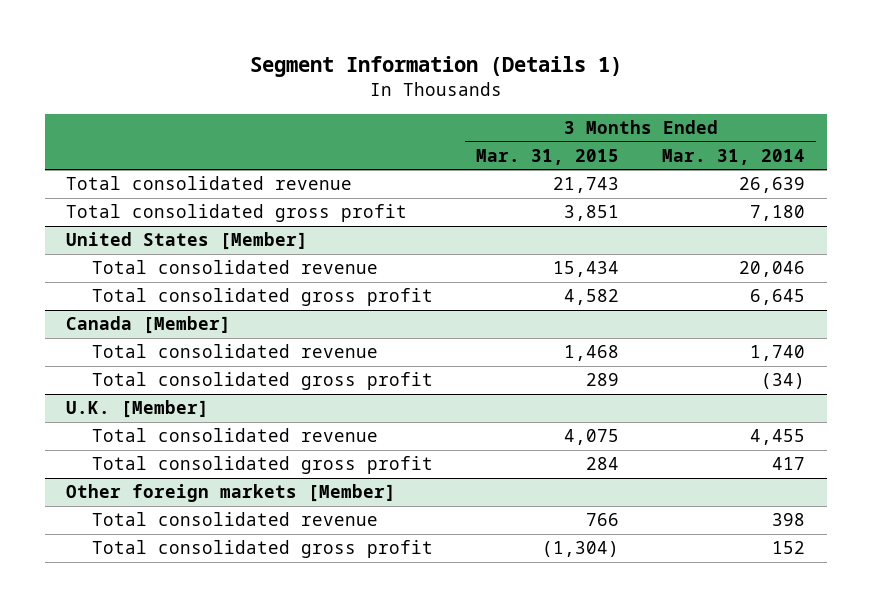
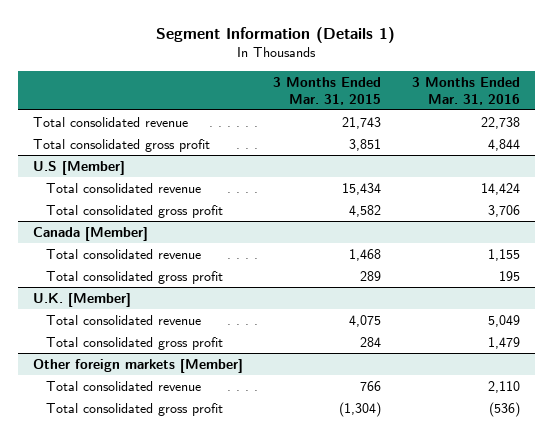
- | 3 Months Ended Mar. 31, 2015 | 3 Months Ended Mar. 31, 2014
+ | 3 Months Ended Mar. 31, 2015 | 3 Months Ended Mar. 31, 2016
- United States [Member]
+ U.S [Member]

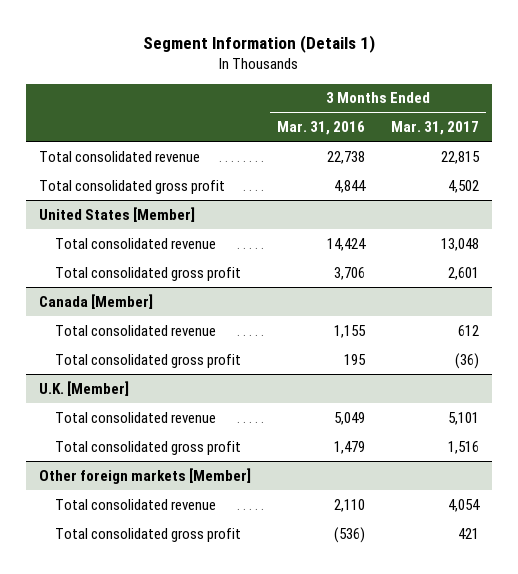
- | 3 Months Ended Mar. 31, 2015 | 3 Months Ended Mar. 31, 2016
+ | 3 Months Ended Mar. 31, 2016 | 3 Months Ended Mar. 31, 2017
- U.S [Member]
+ United States [Member]

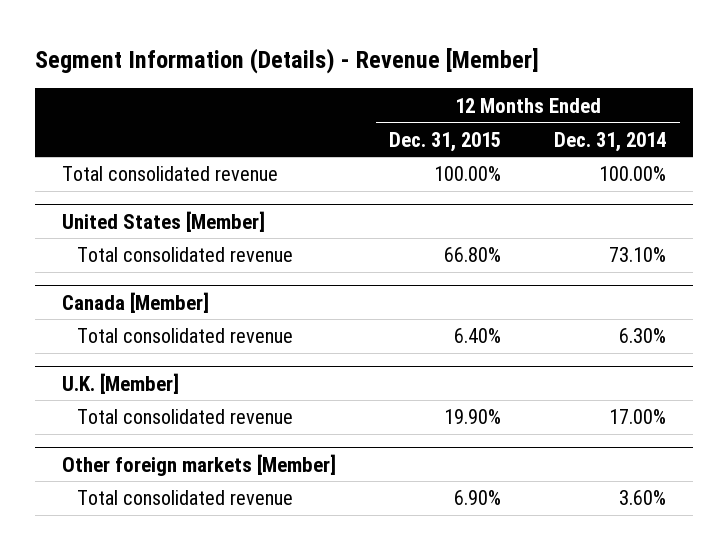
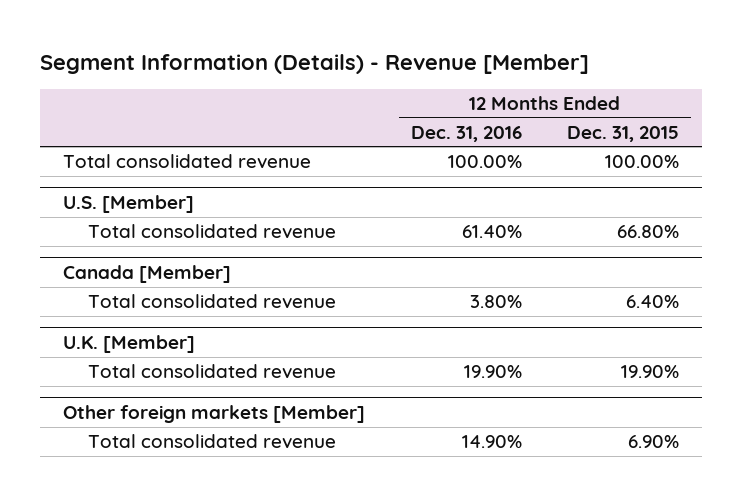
- | 12 Months Ended Dec. 31, 2015 | 12 Months Ended Dec. 31, 2014
+ | 12 Months Ended Dec. 31, 2016 | 12 Months Ended Dec. 31, 2015
- United States [Member]
+ U.S. [Member]

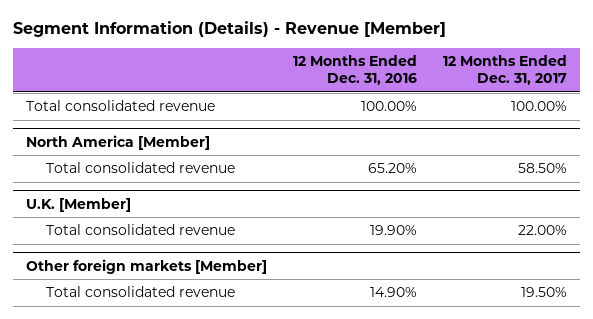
- | 12 Months Ended Dec. 31, 2016 | 12 Months Ended Dec. 31, 2015
+ | 12 Months Ended Dec. 31, 2016 | 12 Months Ended Dec. 31, 2017
- U.S. [Member]
- Total consolidated revenue | 61.40% | 66.80%
- Canada [Member]
- Total consolidated revenue | 3.80% | 6.40%
+ North America [Member]
+ Total consolidated revenue | 65.20% | 58.50%

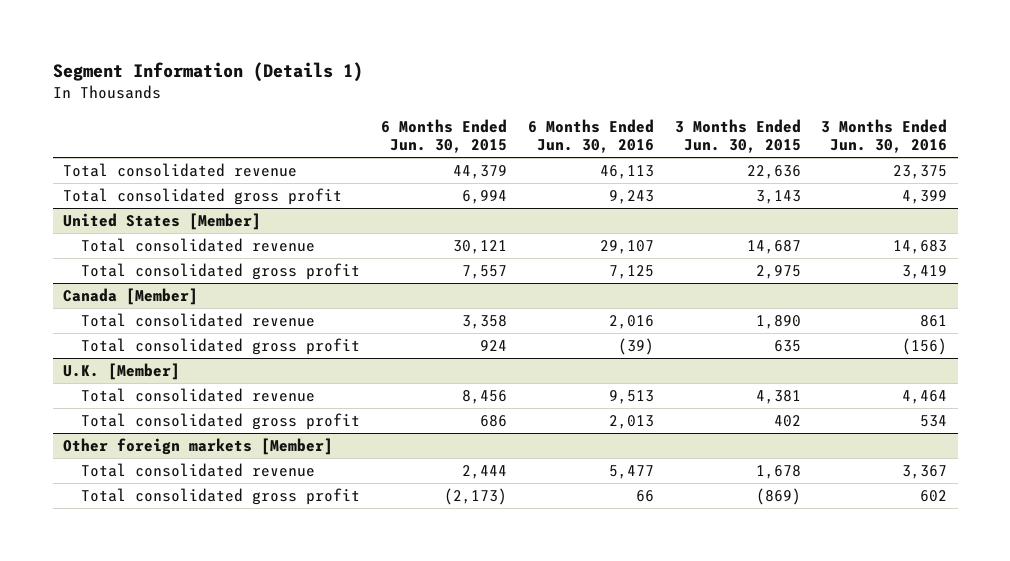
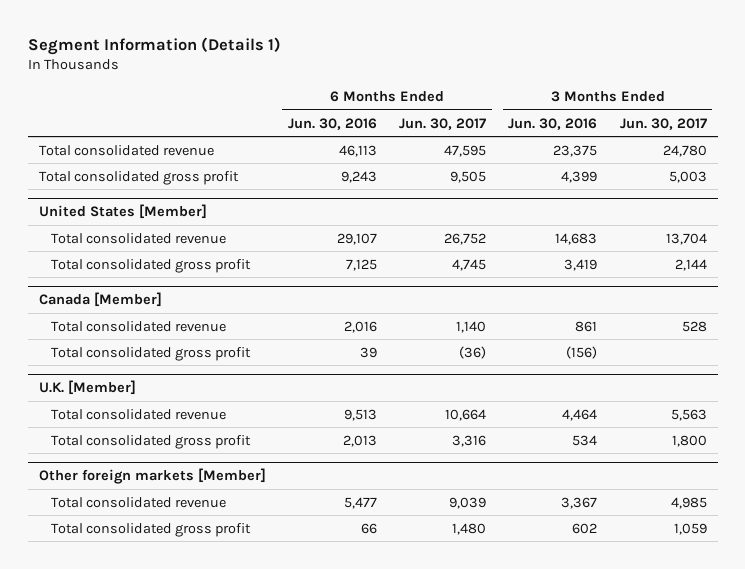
- | 6 Months Ended Jun. 30, 2015 | 6 Months Ended Jun. 30, 2016 | 3 Months Ended Jun. 30, 2015 | 3 Months Ended Jun. 30, 2016
+ | 6 Months Ended Jun. 30, 2016 | 6 Months Ended Jun. 30, 2017 | 3 Months Ended Jun. 30, 2016 | 3 Months Ended Jun. 30, 2017
@ Canada [Member]
- Total consolidated gross profit | 924 | (39) | 635 | (156)
+ Total consolidated gross profit | 39 | (36) | (156) |

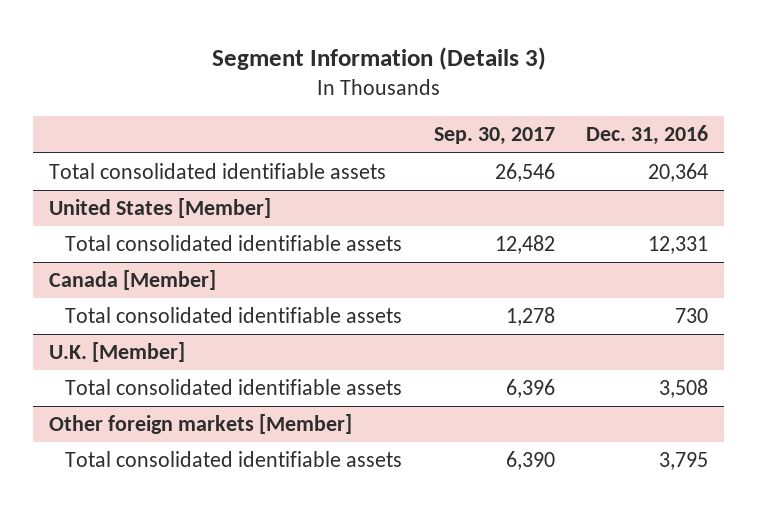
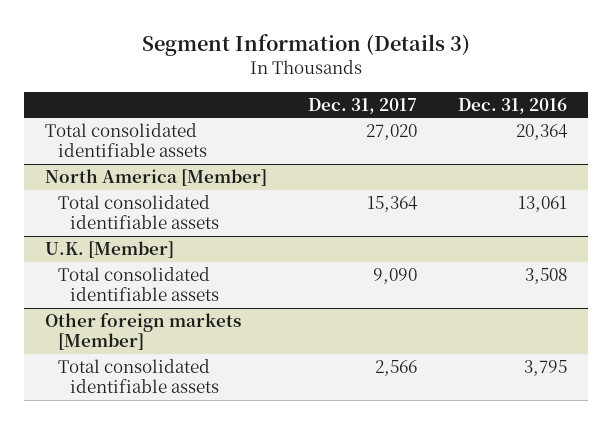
- | Sep. 30, 2017 | Dec. 31, 2016
+ | Dec. 31, 2017 | Dec. 31, 2016
- United States [Member]
- Total consolidated identifiable assets | 12,482 | 12,331
- Canada [Member]
- Total consolidated identifiable assets | 1,278 | 730
+ North America [Member]
+ Total consolidated identifiable assets | 15,364 | 13,061

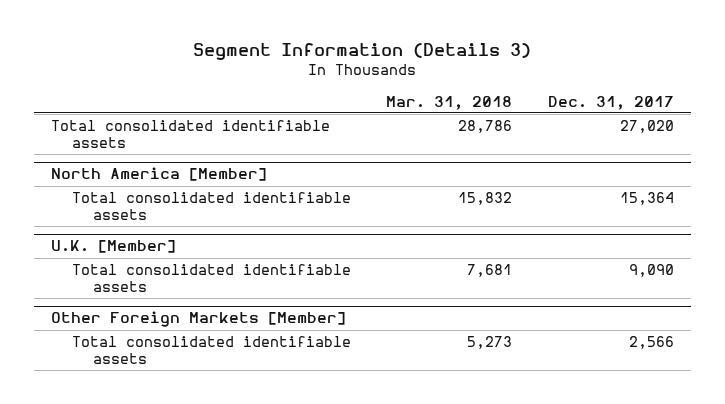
- | Dec. 31, 2017 | Dec. 31, 2016
+ | Mar. 31, 2018 | Dec. 31, 2017
- Other foreign markets [Member]
+ Other Foreign Markets [Member]

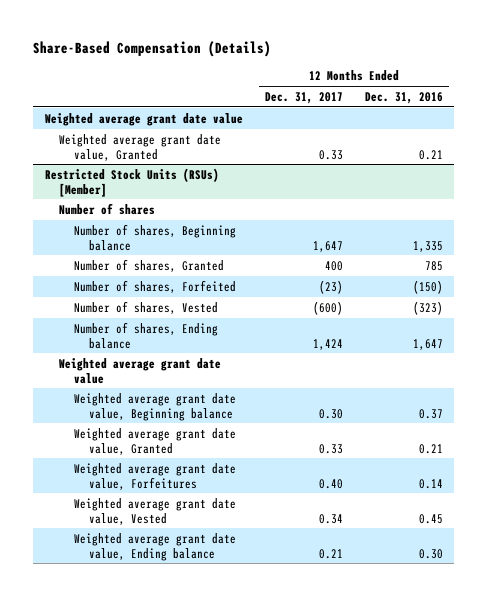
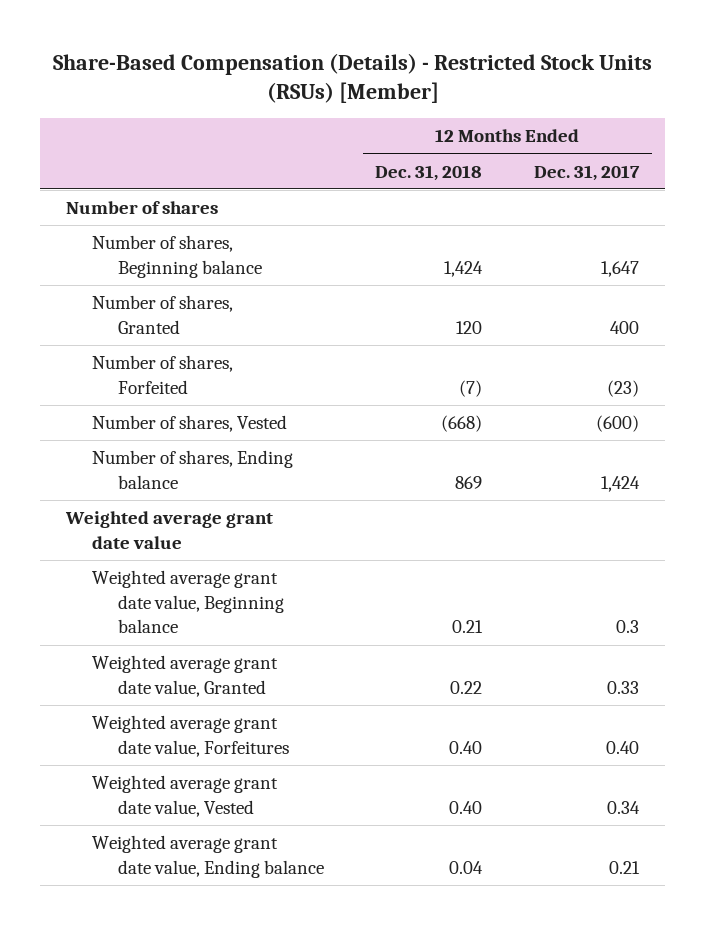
- Share-Based Compensation (Details)
+ Share-Based Compensation (Details) - Restricted Stock Units (RSUs) [Member]
- | 12 Months Ended Dec. 31, 2017 | 12 Months Ended Dec. 31, 2016
+ | 12 Months Ended Dec. 31, 2018 | 12 Months Ended Dec. 31, 2017
- Weighted average grant date value
- Weighted average grant date value, Granted | 0.33 | 0.21
- Restricted Stock Units (RSUs) [Member]
- Weighted average grant date value, Beginning balance | 0.30 | 0.37
+ Weighted average grant date value, Beginning balance | 0.21 | 0.3

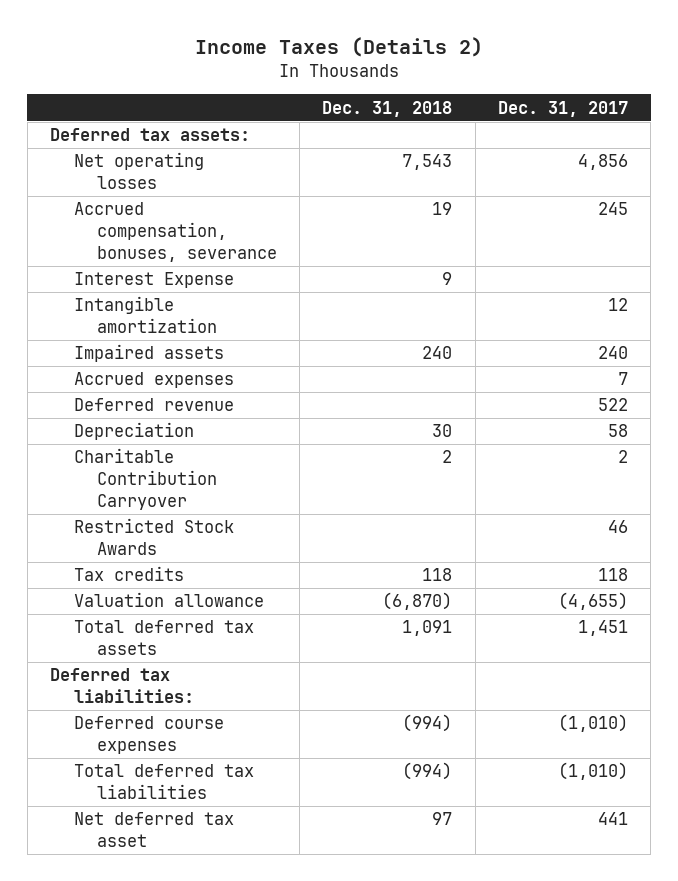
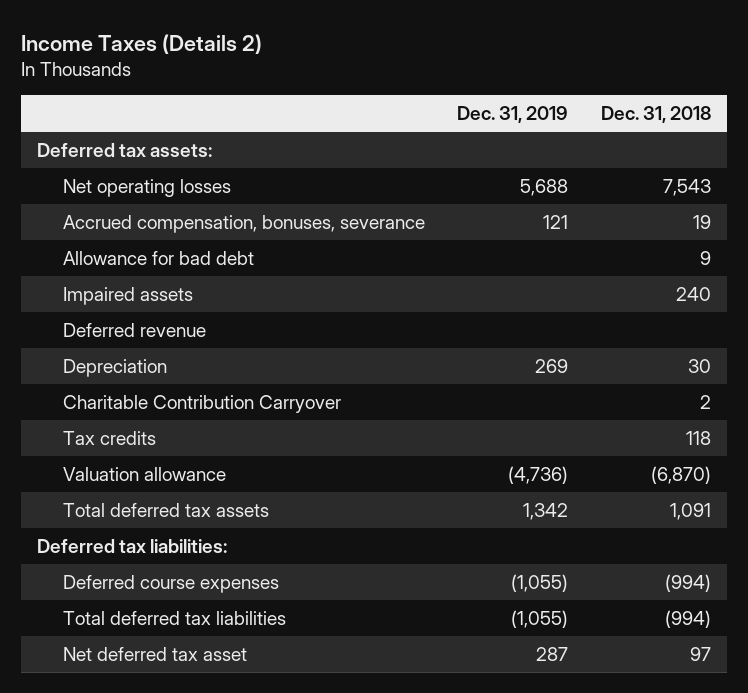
- | Dec. 31, 2018 | Dec. 31, 2017
+ | Dec. 31, 2019 | Dec. 31, 2018
- Interest Expense | 9 |
- Intangible amortization | | 12
+ Allowance for bad debt | | 9
- Accrued expenses | | 7
- Restricted Stock Awards | | 46

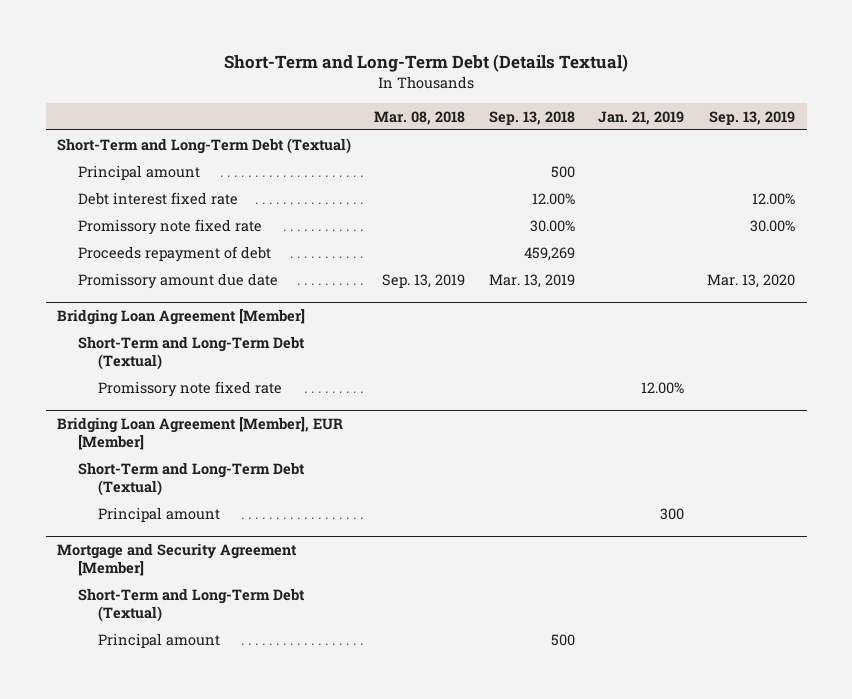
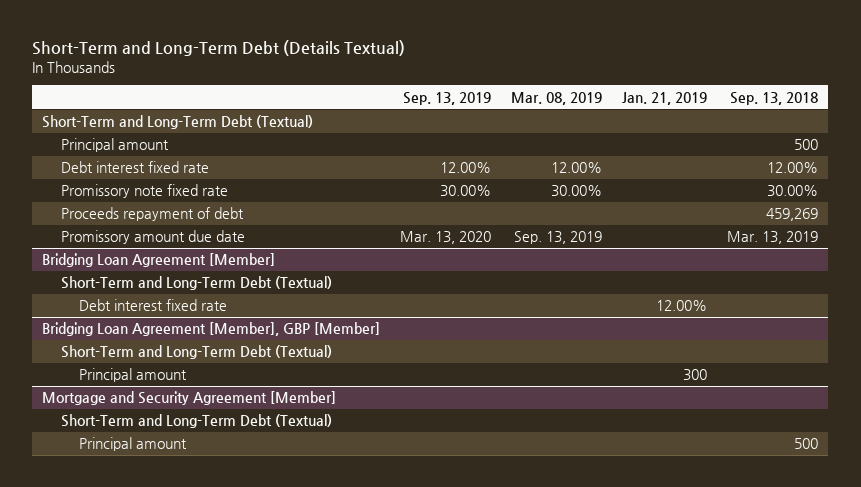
- | Mar. 08, 2018 | Sep. 13, 2018 | Jan. 21, 2019 | Sep. 13, 2019
+ | Sep. 13, 2019 | Mar. 08, 2019 | Jan. 21, 2019 | Sep. 13, 2018
@ Bridging Loan Agreement [Member]
- Promissory note fixed rate | | | 12.00% |
- Bridging Loan Agreement [Member], EUR [Member]
@ Bridging Loan Agreement [Member]
+ Debt interest fixed rate | | | 12.00% |
+ Bridging Loan Agreement [Member], GBP [Member]

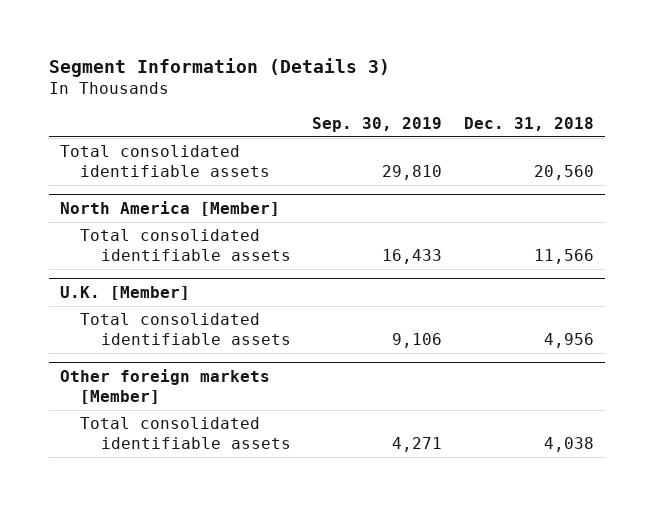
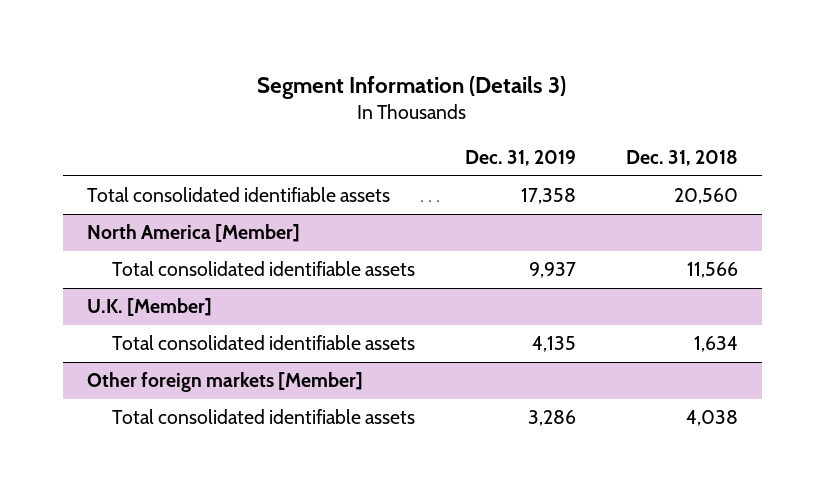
- | Sep. 30, 2019 | Dec. 31, 2018
+ | Dec. 31, 2019 | Dec. 31, 2018
@ U.K. [Member]
- Total consolidated identifiable assets | 9,106 | 4,956
+ Total consolidated identifiable assets | 4,135 | 1,634

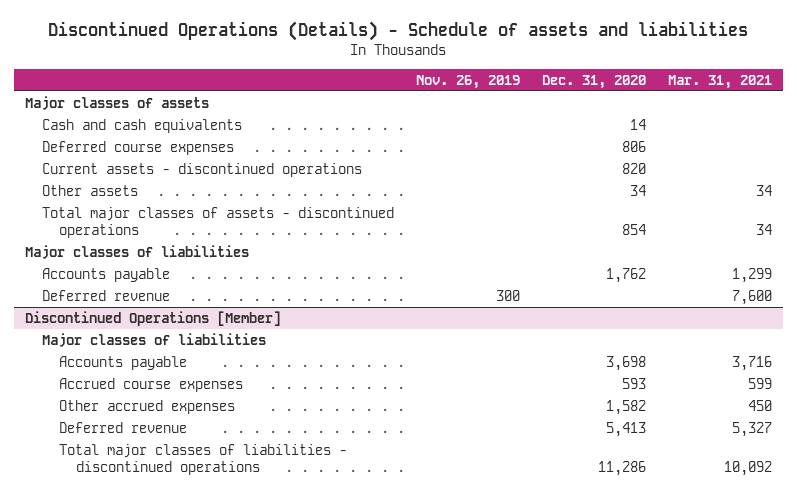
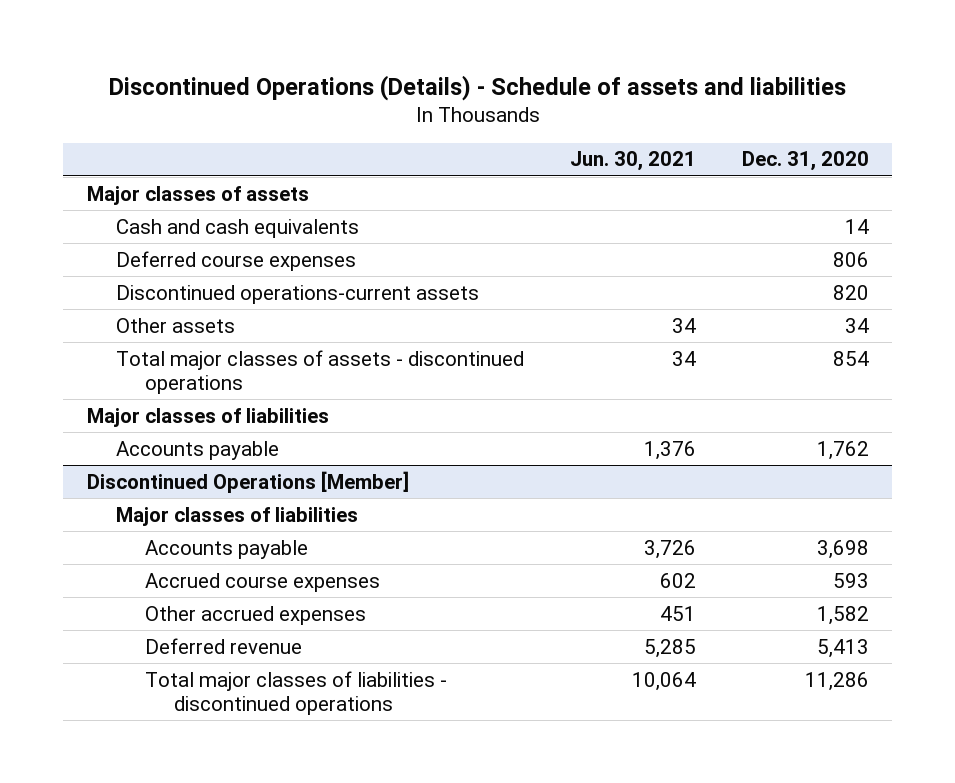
- | Nov. 26, 2019 | Dec. 31, 2020 | Mar. 31, 2021
+ | Jun. 30, 2021 | Dec. 31, 2020
- Current assets - discontinued operations | | 820 |
+ Discontinued operations-current assets | | 820
- Deferred revenue | 300 | | 7,600

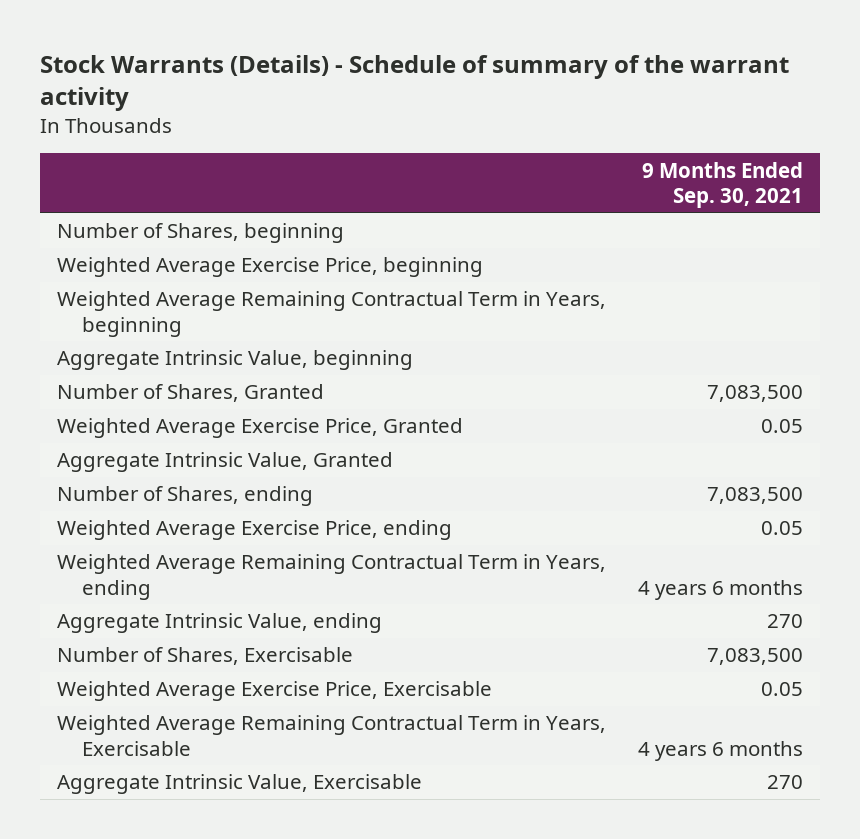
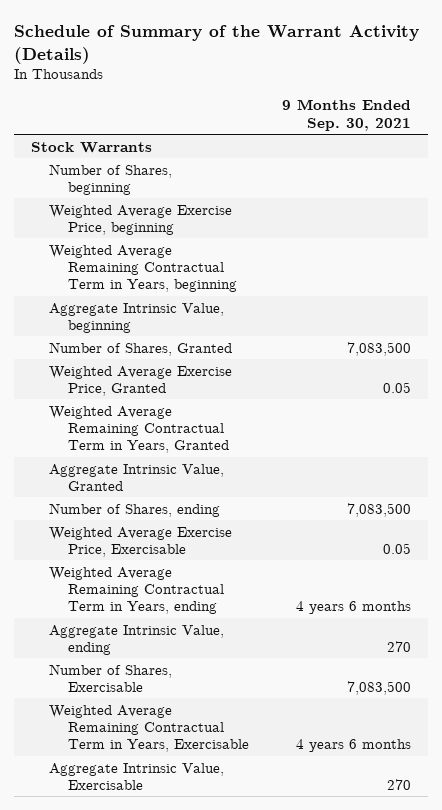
- Stock Warrants (Details) - Schedule of summary of the warrant activity
+ Schedule of Summary of the Warrant Activity (Details)
+ Stock Warrants
+ Weighted Average Remaining Contractual Term in Years, Granted
- Weighted Average Exercise Price, ending | 0.05
moved up: Weighted Average Exercise Price, Exercisable | 0.05

